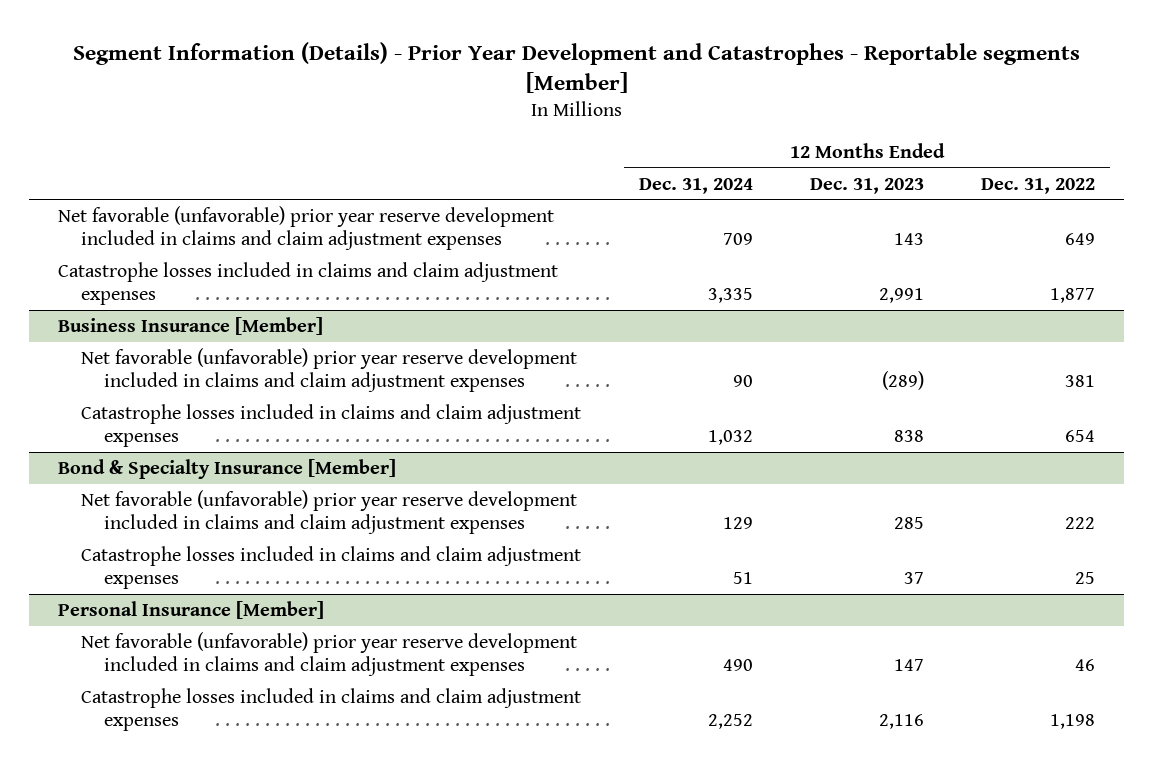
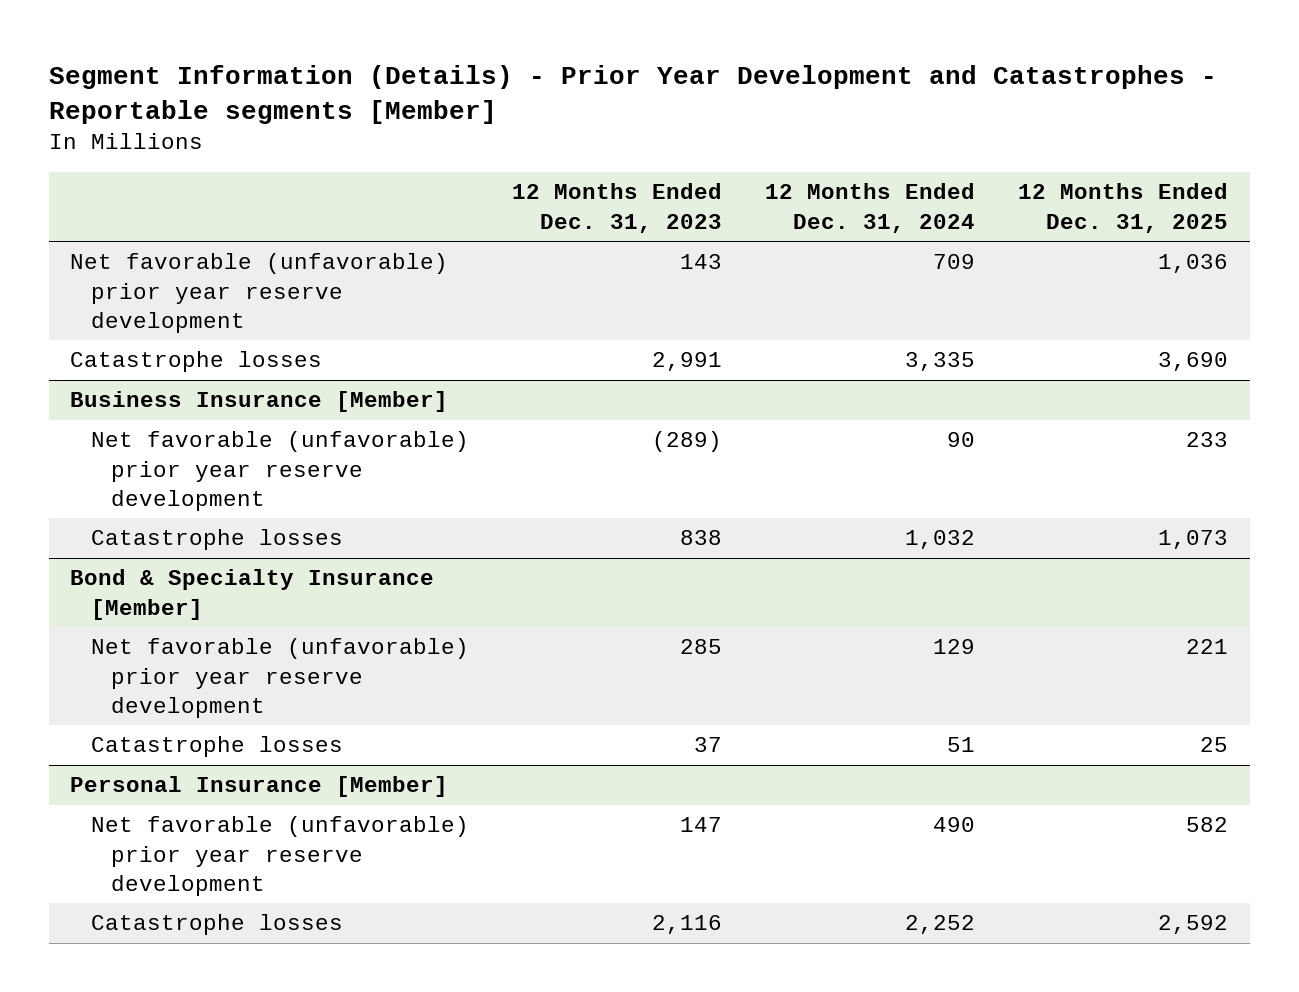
- | 12 Months Ended Dec. 31, 2024 | 12 Months Ended Dec. 31, 2023 | 12 Months Ended Dec. 31, 2022
+ | 12 Months Ended Dec. 31, 2023 | 12 Months Ended Dec. 31, 2024 | 12 Months Ended Dec. 31, 2025
- Net favorable (unfavorable) prior year reserve development included in claims and claim adjustment expenses | 709 | 143 | 649
- Catastrophe losses included in claims and claim adjustment expenses | 3,335 | 2,991 | 1,877
+ Net favorable (unfavorable) prior year reserve development | 143 | 709 | 1,036
+ Catastrophe losses | 2,991 | 3,335 | 3,690
@ Business Insurance [Member]
- Net favorable (unfavorable) prior year reserve development included in claims and claim adjustment expenses | 90 | (289) | 381
- Catastrophe losses included in claims and claim adjustment expenses | 1,032 | 838 | 654
+ Net favorable (unfavorable) prior year reserve development | (289) | 90 | 233
+ Catastrophe losses | 838 | 1,032 | 1,073
@ Bond & Specialty Insurance [Member]
- Net favorable (unfavorable) prior year reserve development included in claims and claim adjustment expenses | 129 | 285 | 222
- Catastrophe losses included in claims and claim adjustment expenses | 51 | 37 | 25
+ Net favorable (unfavorable) prior year reserve development | 285 | 129 | 221
+ Catastrophe losses | 37 | 51 | 25
@ Personal Insurance [Member]
- Net favorable (unfavorable) prior year reserve development included in claims and claim adjustment expenses | 490 | 147 | 46
- Catastrophe losses included in claims and claim adjustment expenses | 2,252 | 2,116 | 1,198
+ Net favorable (unfavorable) prior year reserve development | 147 | 490 | 582
+ Catastrophe losses | 2,116 | 2,252 | 2,592

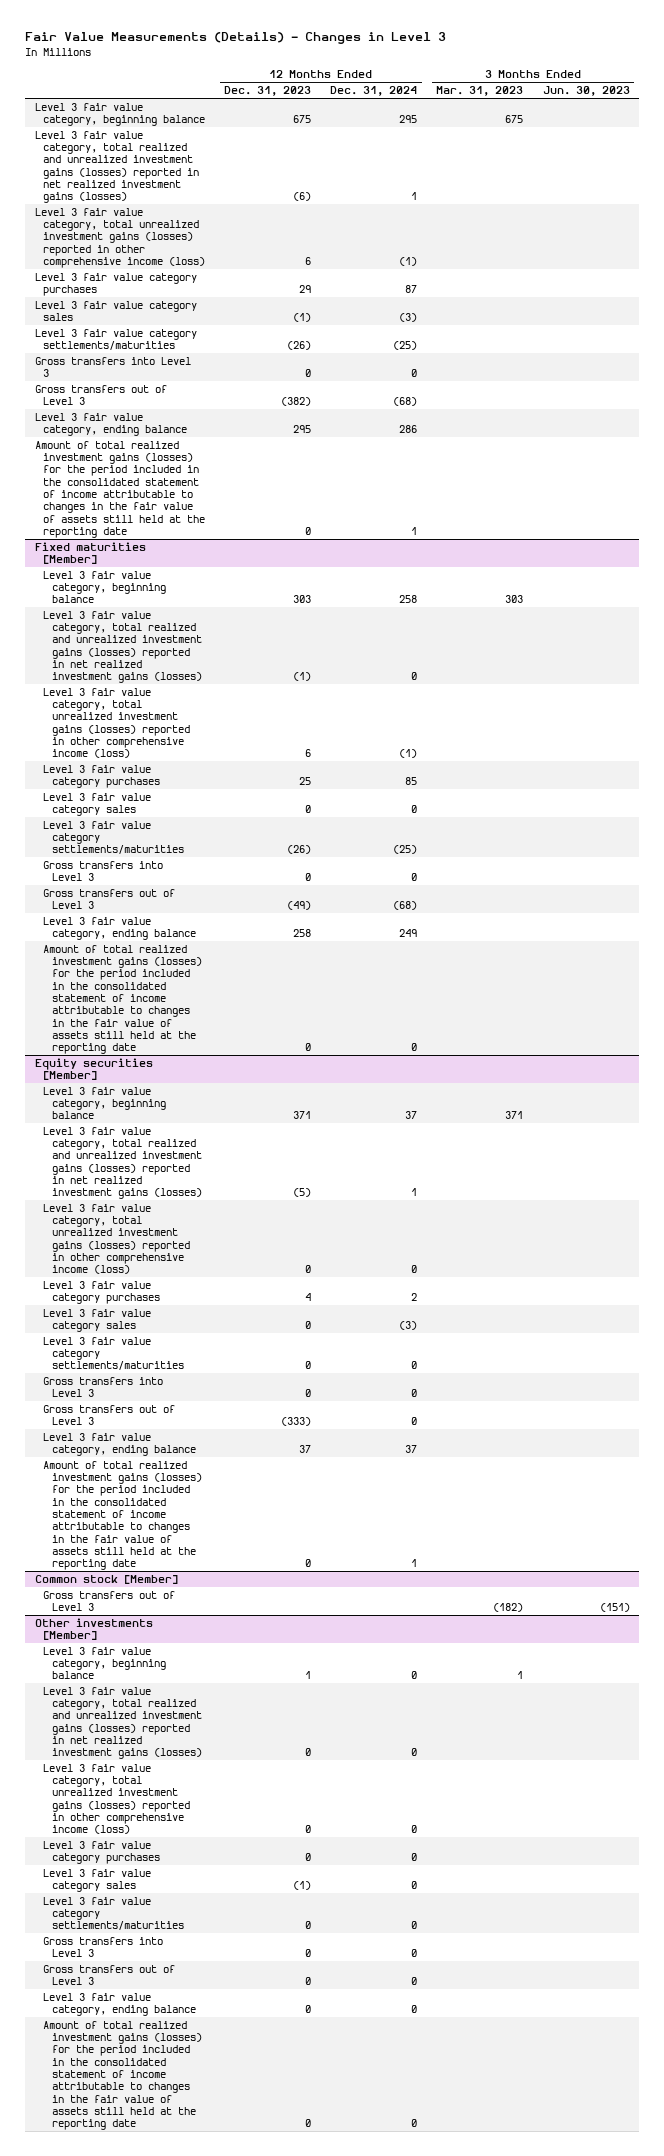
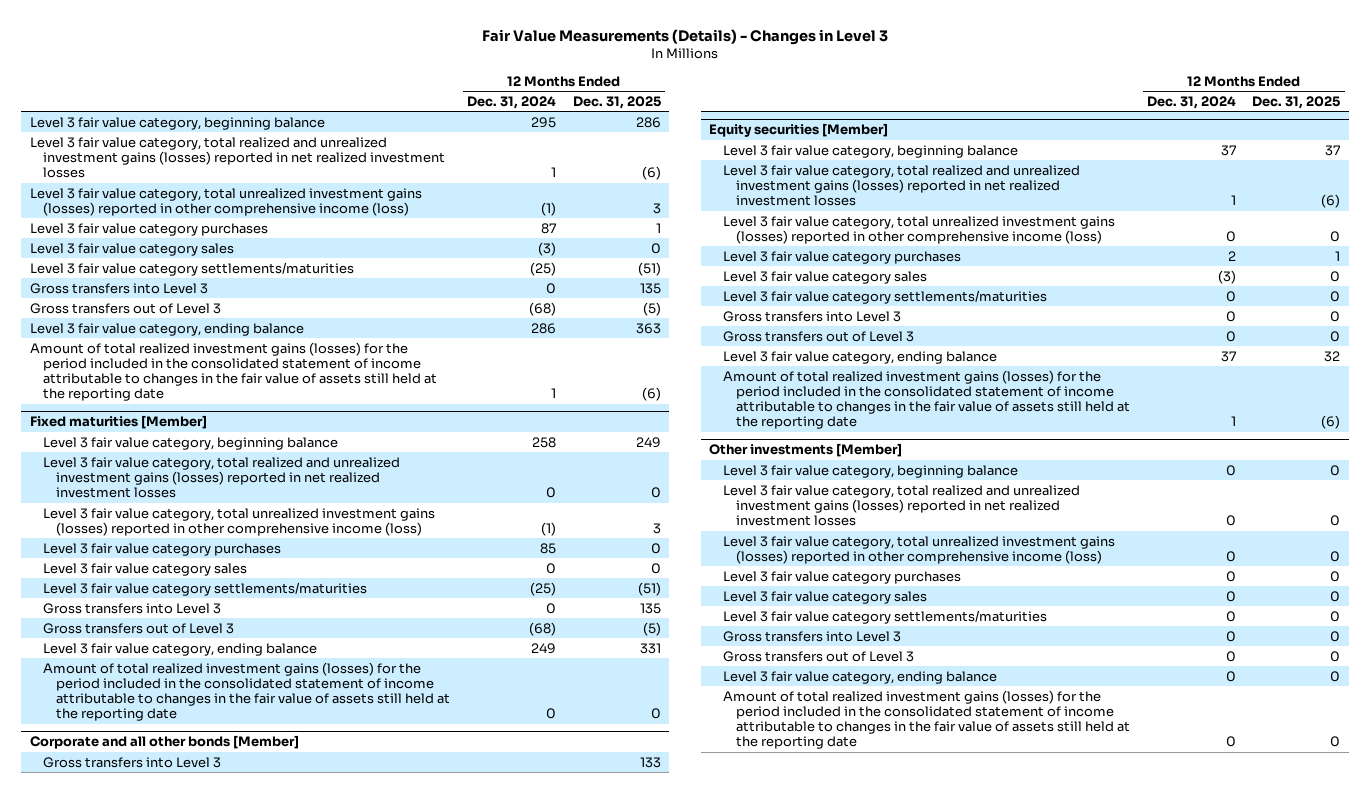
- | 12 Months Ended Dec. 31, 2023 | 12 Months Ended Dec. 31, 2024 | 3 Months Ended Mar. 31, 2023 | 3 Months Ended Jun. 30, 2023
+ | 12 Months Ended Dec. 31, 2024 | 12 Months Ended Dec. 31, 2025
- Level 3 fair value category, total realized and unrealized investment gains (losses) reported in net realized investment gains (losses) | (6) | 1 | |
+ Level 3 fair value category, total realized and unrealized investment gains (losses) reported in net realized investment losses | 1 | (6)
@ Fixed maturities [Member]
- Level 3 fair value category, total realized and unrealized investment gains (losses) reported in net realized investment gains (losses) | (1) | 0 | |
+ Level 3 fair value category, total realized and unrealized investment gains (losses) reported in net realized investment losses | 0 | 0
+ Corporate and all other bonds [Member]
+ Gross transfers into Level 3 | | 133
@ Equity securities [Member]
- Level 3 fair value category, total realized and unrealized investment gains (losses) reported in net realized investment gains (losses) | (5) | 1 | |
+ Level 3 fair value category, total realized and unrealized investment gains (losses) reported in net realized investment losses | 1 | (6)
- Common stock [Member]
- Gross transfers out of Level 3 | | | (182) | (151)
@ Other investments [Member]
- Level 3 fair value category, total realized and unrealized investment gains (losses) reported in net realized investment gains (losses) | 0 | 0 | |
+ Level 3 fair value category, total realized and unrealized investment gains (losses) reported in net realized investment losses | 0 | 0

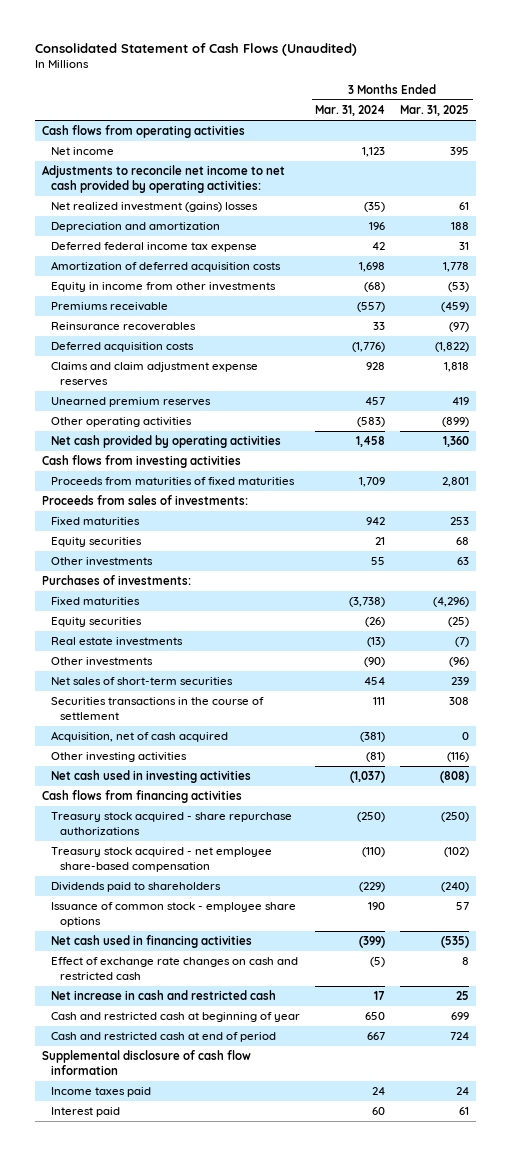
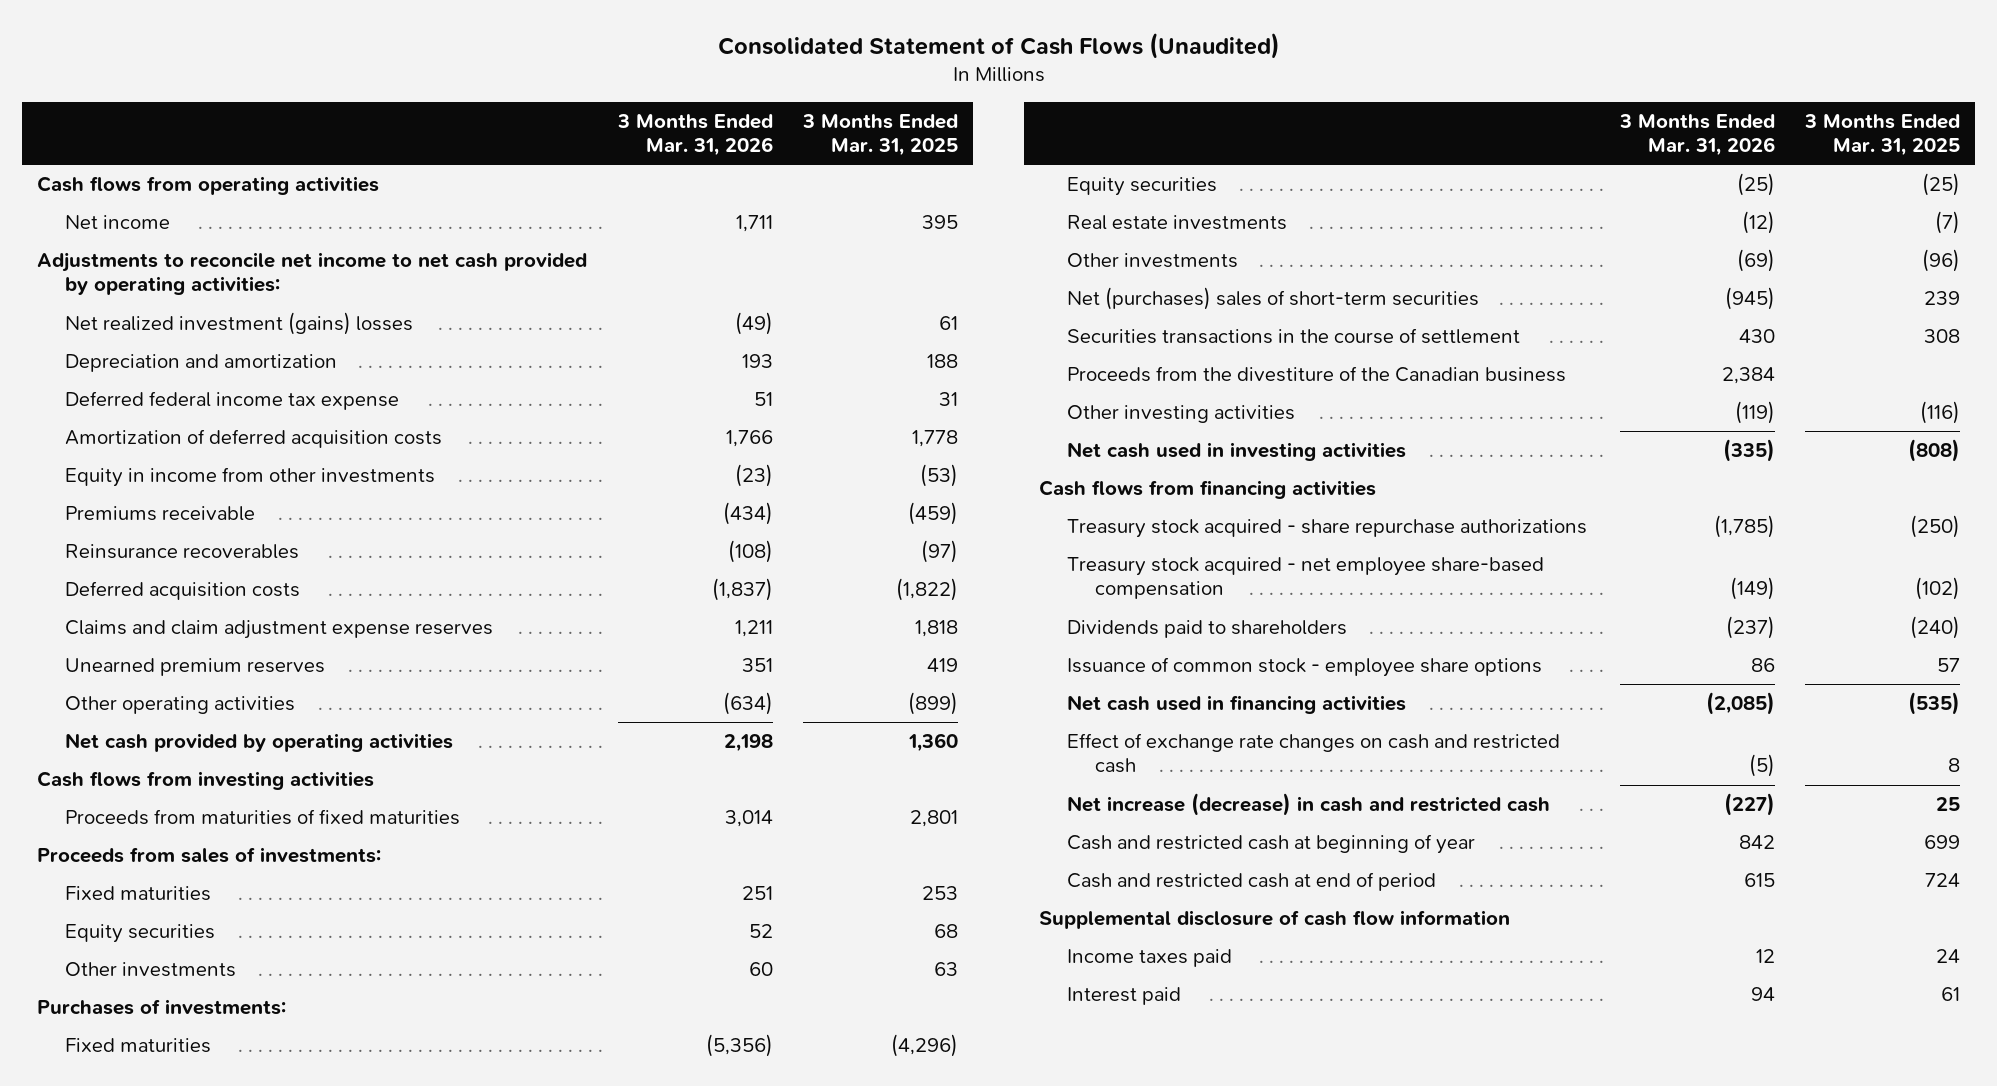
- | 3 Months Ended Mar. 31, 2024 | 3 Months Ended Mar. 31, 2025
+ | 3 Months Ended Mar. 31, 2026 | 3 Months Ended Mar. 31, 2025
- Net sales of short-term securities | 454 | 239
+ Net (purchases) sales of short-term securities | (945) | 239
- Acquisition, net of cash acquired | (381) | 0
+ Proceeds from the divestiture of the Canadian business | 2,384 |
- Net increase in cash and restricted cash | 17 | 25
+ Net increase (decrease) in cash and restricted cash | (227) | 25

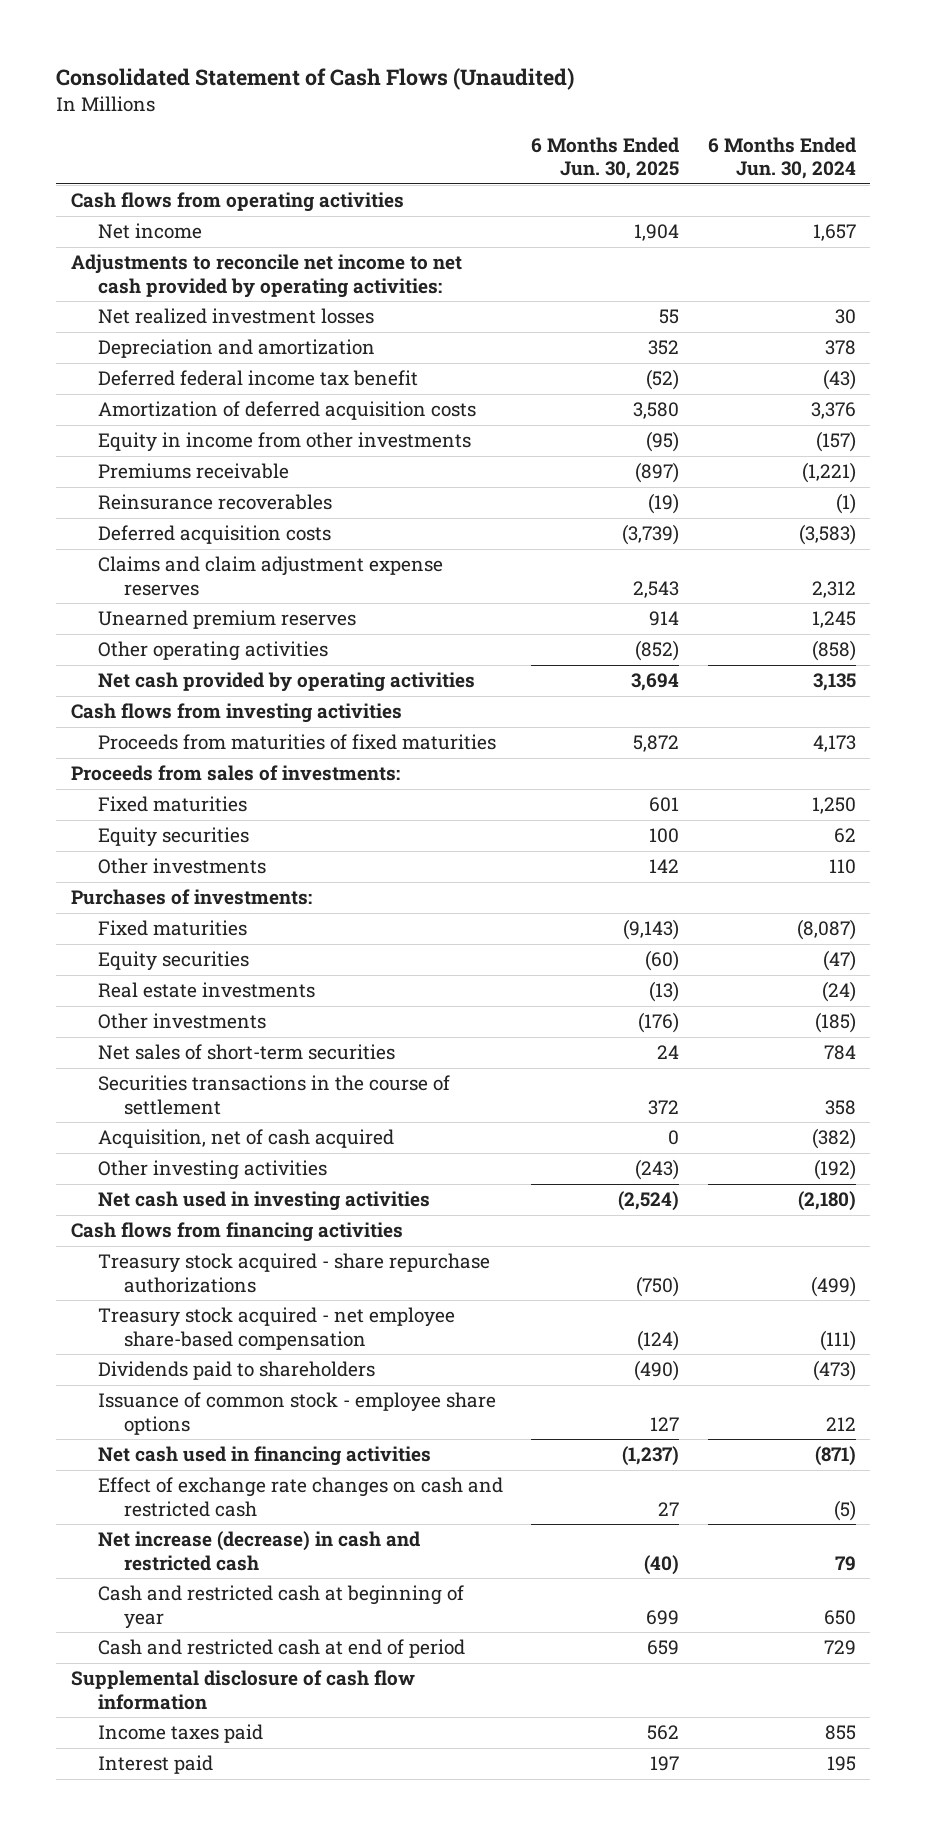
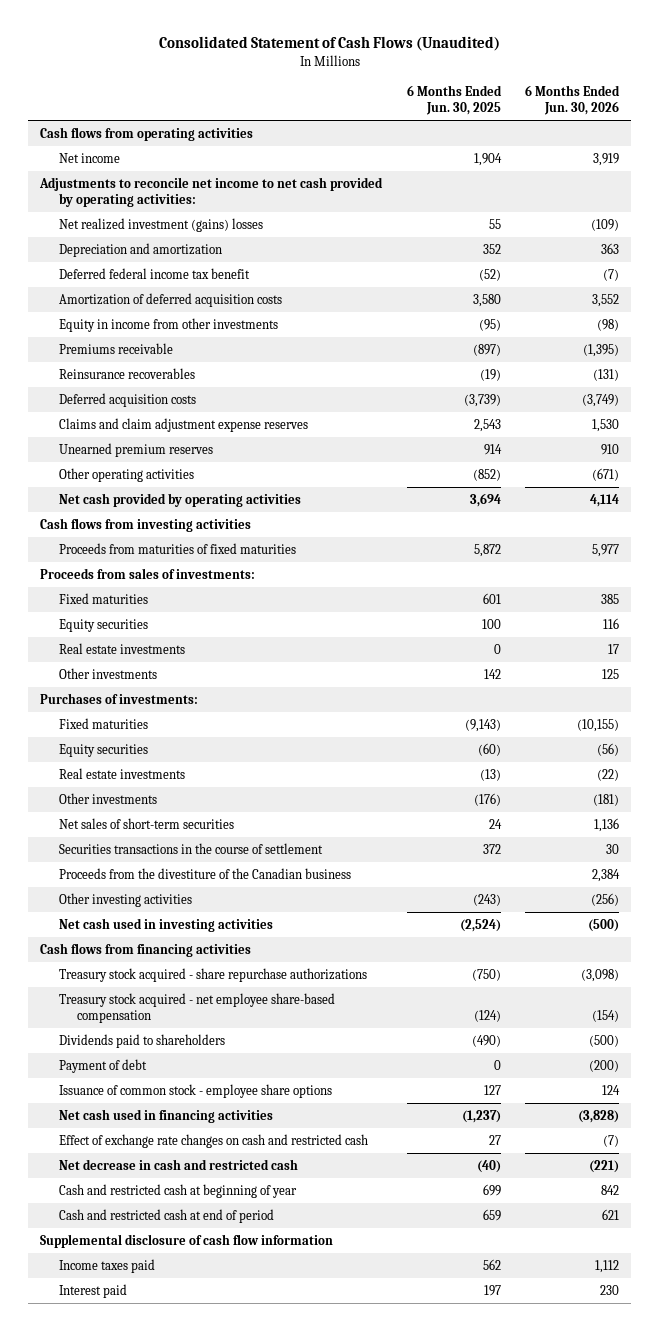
- | 6 Months Ended Jun. 30, 2025 | 6 Months Ended Jun. 30, 2024
+ | 6 Months Ended Jun. 30, 2025 | 6 Months Ended Jun. 30, 2026
- Net realized investment losses | 55 | 30
+ Net realized investment (gains) losses | 55 | (109)
+ Real estate investments | 0 | 17
- Acquisition, net of cash acquired | 0 | (382)
+ Proceeds from the divestiture of the Canadian business | | 2,384
+ Payment of debt | 0 | (200)
- Net increase (decrease) in cash and restricted cash | (40) | 79
+ Net decrease in cash and restricted cash | (40) | (221)

